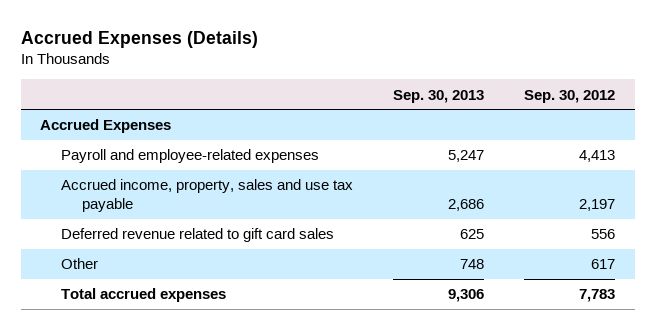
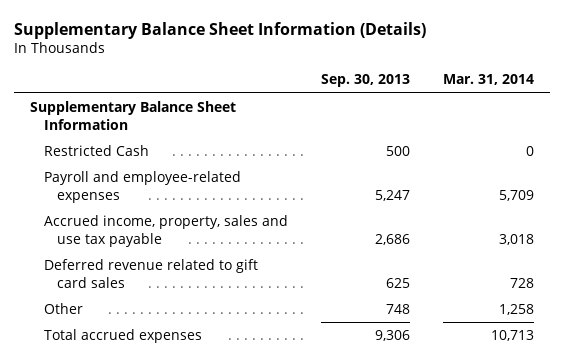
- Accrued Expenses (Details)
+ Supplementary Balance Sheet Information (Details)
- | Sep. 30, 2013 | Sep. 30, 2012
+ | Sep. 30, 2013 | Mar. 31, 2014
- Accrued Expenses
+ Supplementary Balance Sheet Information
+ Restricted Cash | 500 | 0

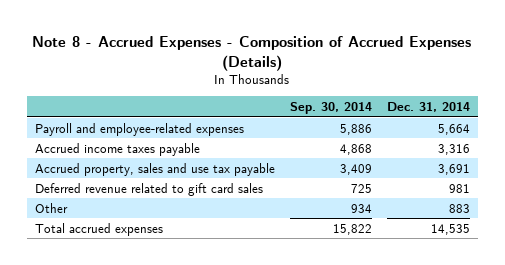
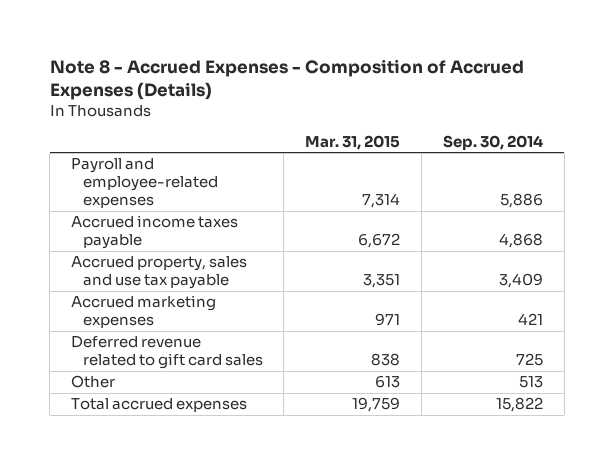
- | Sep. 30, 2014 | Dec. 31, 2014
+ | Mar. 31, 2015 | Sep. 30, 2014
+ Accrued marketing expenses | 971 | 421
- Other | 934 | 883
+ Other | 613 | 513

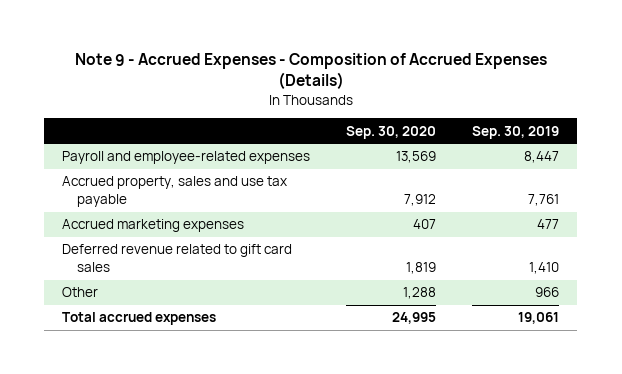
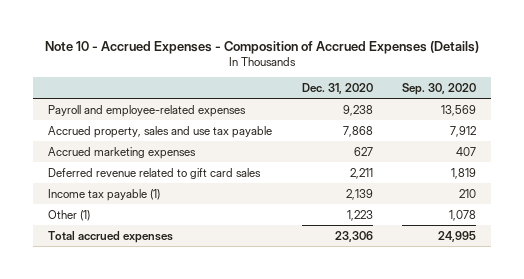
- Note 9 - Accrued Expenses - Composition of Accrued Expenses (Details)
+ Note 10 - Accrued Expenses - Composition of Accrued Expenses (Details)
- | Sep. 30, 2020 | Sep. 30, 2019
+ | Dec. 31, 2020 | Sep. 30, 2020
- Other | 1,288 | 966
+ Income tax payable (1) | 2,139 | 210
+ Other (1) | 1,223 | 1,078

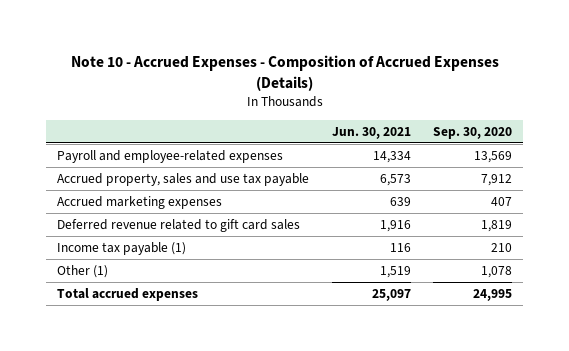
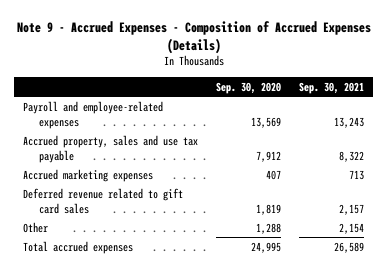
- Note 10 - Accrued Expenses - Composition of Accrued Expenses (Details)
+ Note 9 - Accrued Expenses - Composition of Accrued Expenses (Details)
- | Jun. 30, 2021 | Sep. 30, 2020
+ | Sep. 30, 2020 | Sep. 30, 2021
- Income tax payable (1) | 116 | 210
- Other (1) | 1,519 | 1,078
+ Other | 1,288 | 2,154

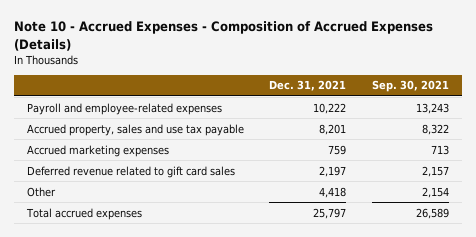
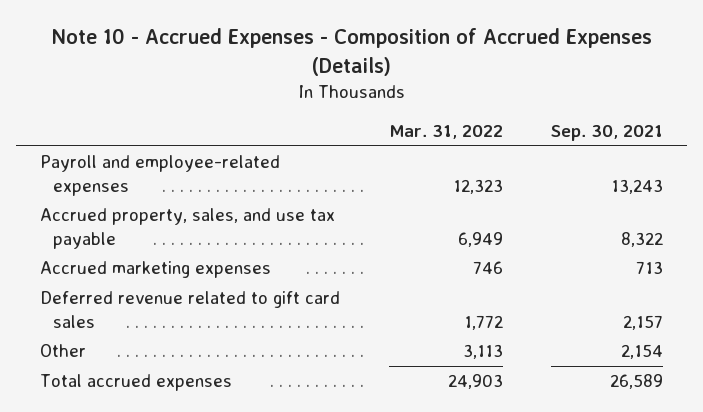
- | Dec. 31, 2021 | Sep. 30, 2021
+ | Mar. 31, 2022 | Sep. 30, 2021
- Accrued property, sales and use tax payable | 8,201 | 8,322
+ Accrued property, sales, and use tax payable | 6,949 | 8,322

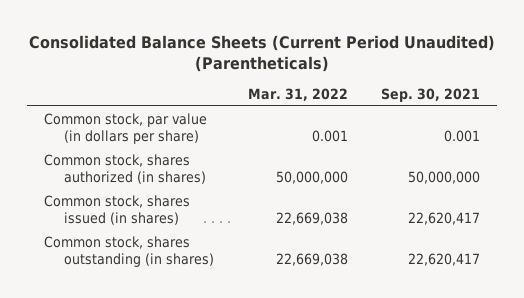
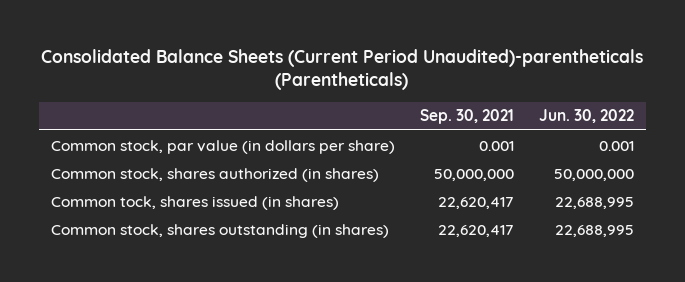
- Consolidated Balance Sheets (Current Period Unaudited) (Parentheticals)
+ Consolidated Balance Sheets (Current Period Unaudited)-parentheticals (Parentheticals)
- | Mar. 31, 2022 | Sep. 30, 2021
+ | Sep. 30, 2021 | Jun. 30, 2022
- Common stock, shares issued (in shares) | 22,669,038 | 22,620,417
+ Common tock, shares issued (in shares) | 22,620,417 | 22,688,995

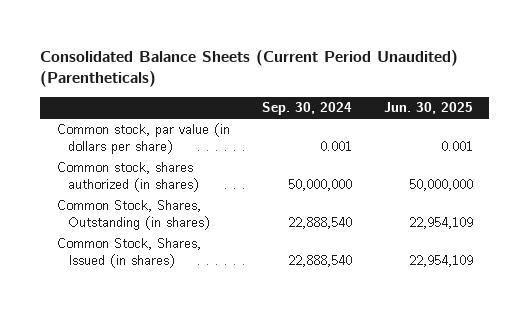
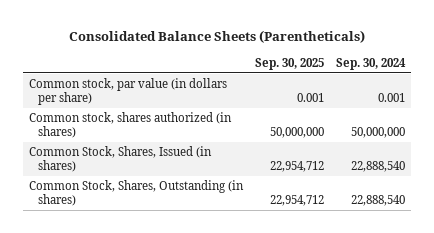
- Consolidated Balance Sheets (Current Period Unaudited) (Parentheticals)
+ Consolidated Balance Sheets (Parentheticals)
- | Sep. 30, 2024 | Jun. 30, 2025
+ | Sep. 30, 2025 | Sep. 30, 2024
moved down: Common Stock, Shares, Outstanding (in shares) | 22,954,712 | 22,888,540

